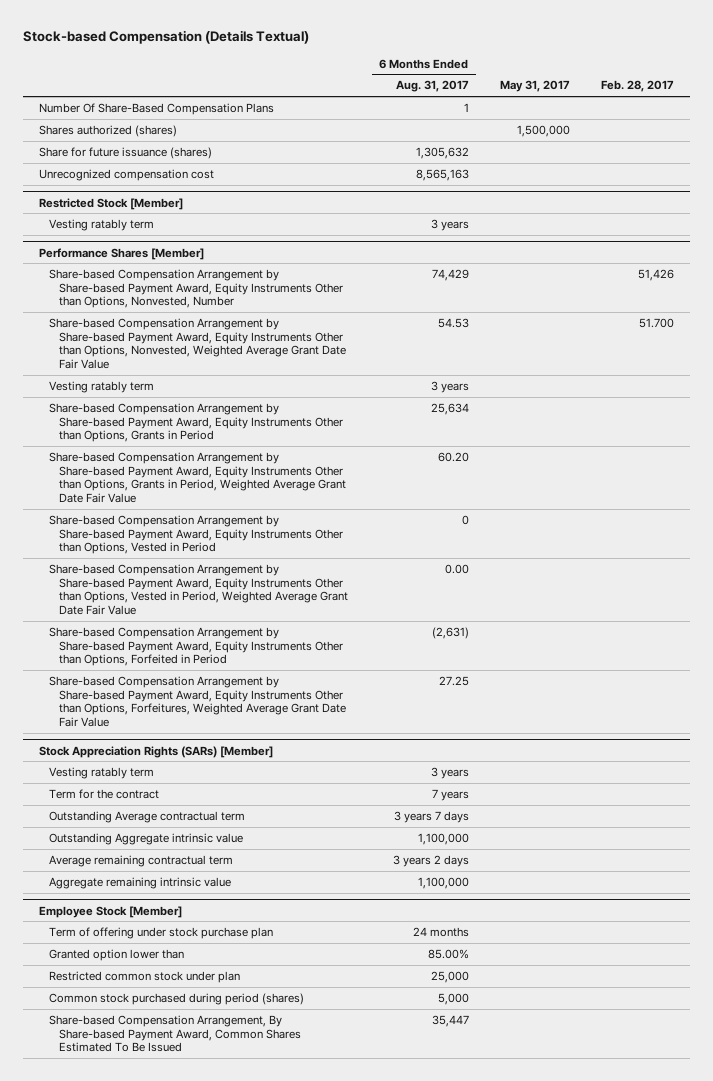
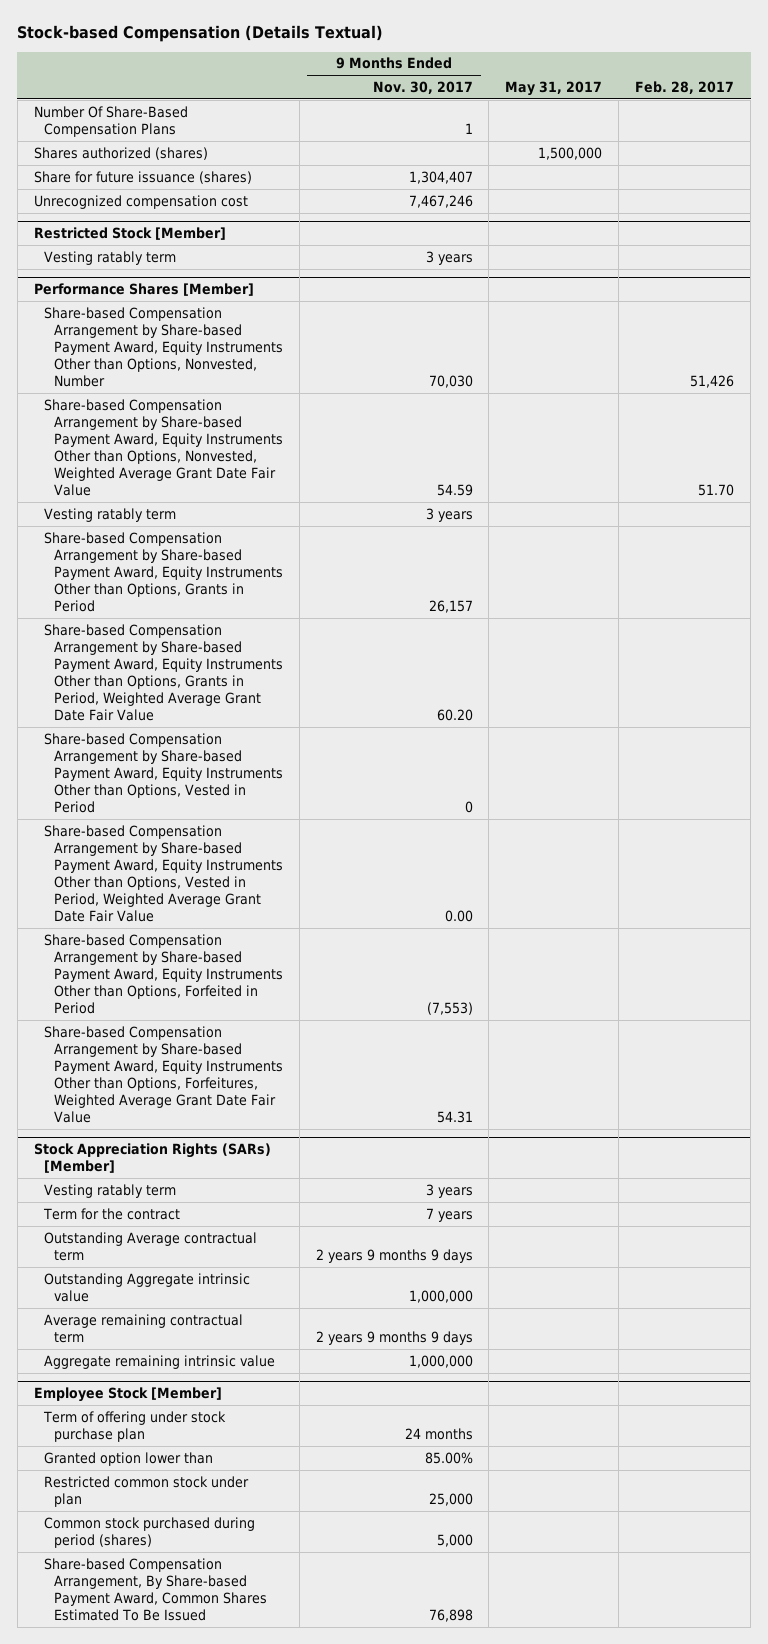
- | 6 Months Ended Aug. 31, 2017 | May 31, 2017 | Feb. 28, 2017
+ | 9 Months Ended Nov. 30, 2017 | May 31, 2017 | Feb. 28, 2017
@ Performance Shares [Member]
- Share-based Compensation Arrangement by Share-based Payment Award, Equity Instruments Other than Options, Nonvested, Weighted Average Grant Date Fair Value | 54.53 | | 51.700
+ Share-based Compensation Arrangement by Share-based Payment Award, Equity Instruments Other than Options, Nonvested, Weighted Average Grant Date Fair Value | 54.59 | | 51.70

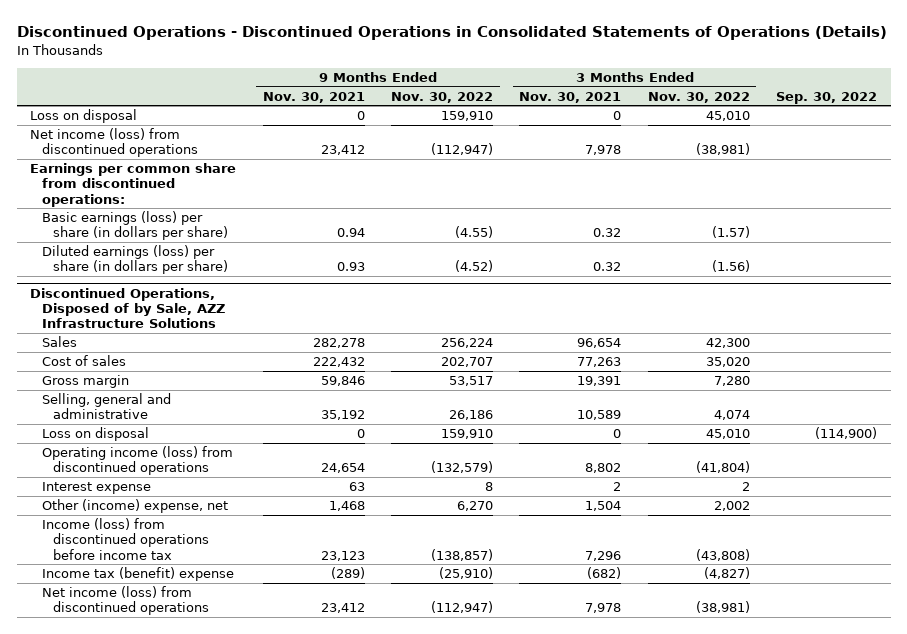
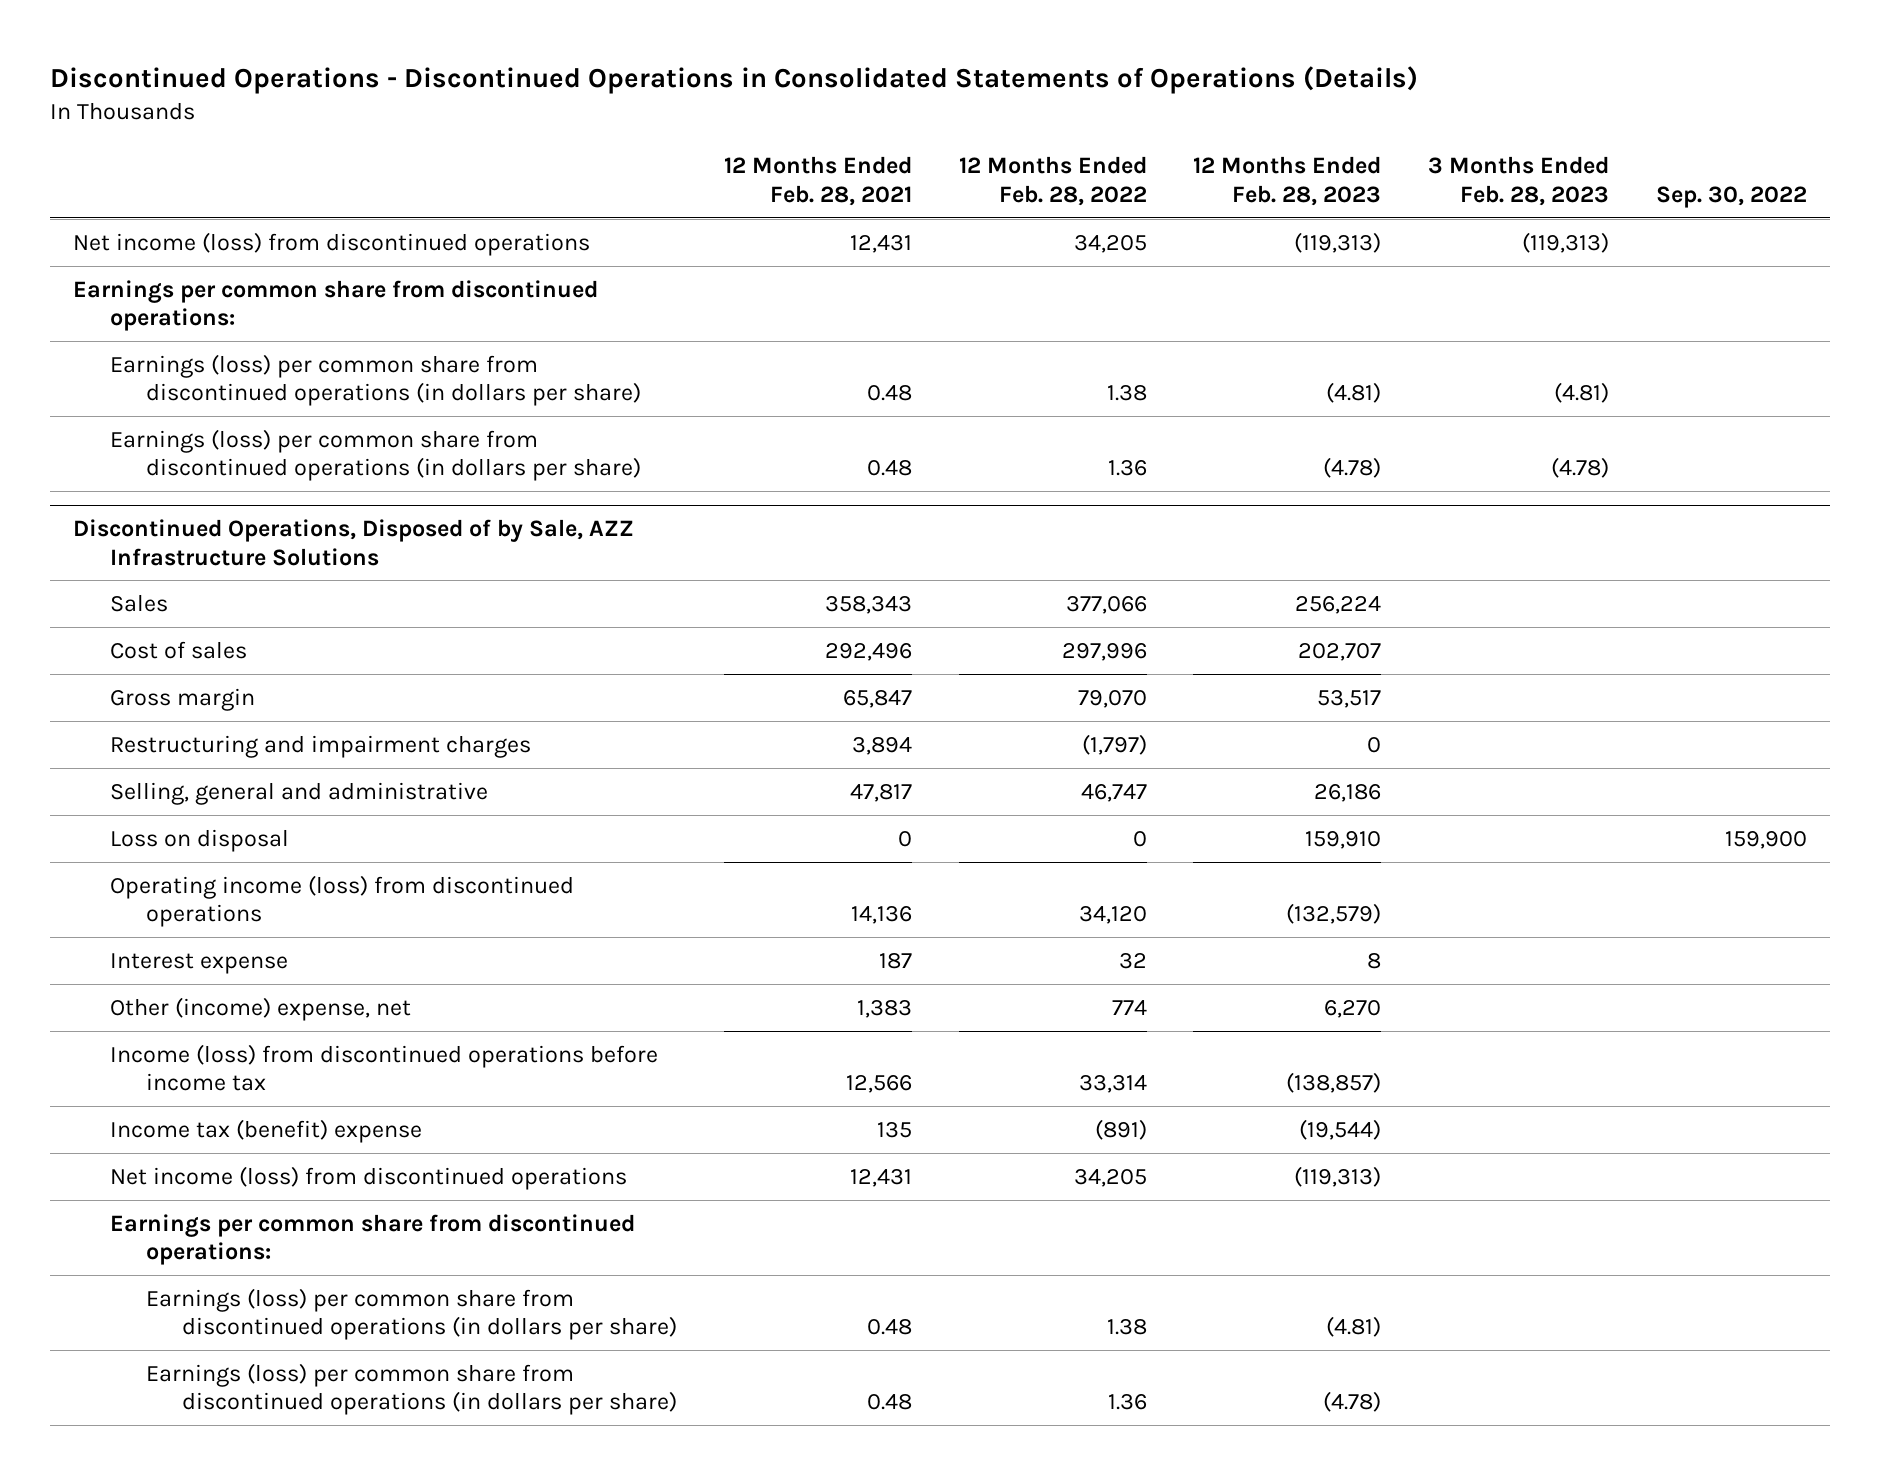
- | 9 Months Ended Nov. 30, 2021 | 9 Months Ended Nov. 30, 2022 | 3 Months Ended Nov. 30, 2021 | 3 Months Ended Nov. 30, 2022 | Sep. 30, 2022
+ | 12 Months Ended Feb. 28, 2021 | 12 Months Ended Feb. 28, 2022 | 12 Months Ended Feb. 28, 2023 | 3 Months Ended Feb. 28, 2023 | Sep. 30, 2022
- Loss on disposal | 0 | 159,910 | 0 | 45,010 |
- Basic earnings (loss) per share (in dollars per share) | 0.94 | (4.55) | 0.32 | (1.57) |
- Diluted earnings (loss) per share (in dollars per share) | 0.93 | (4.52) | 0.32 | (1.56) |
+ Earnings (loss) per common share from discontinued operations (in dollars per share) | 0.48 | 1.38 | (4.81) | (4.81) |
+ Earnings (loss) per common share from discontinued operations (in dollars per share) | 0.48 | 1.36 | (4.78) | (4.78) |
@ Discontinued Operations, Disposed of by Sale, AZZ Infrastructure Solutions
+ Restructuring and impairment charges | 3,894 | (1,797) | 0 | |
- Loss on disposal | 0 | 159,910 | 0 | 45,010 | (114,900)
+ Loss on disposal | 0 | 0 | 159,910 | | 159,900
+ Earnings per common share from discontinued operations:
+ Earnings (loss) per common share from discontinued operations (in dollars per share) | 0.48 | 1.38 | (4.81) | |
+ Earnings (loss) per common share from discontinued operations (in dollars per share) | 0.48 | 1.36 | (4.78) | |

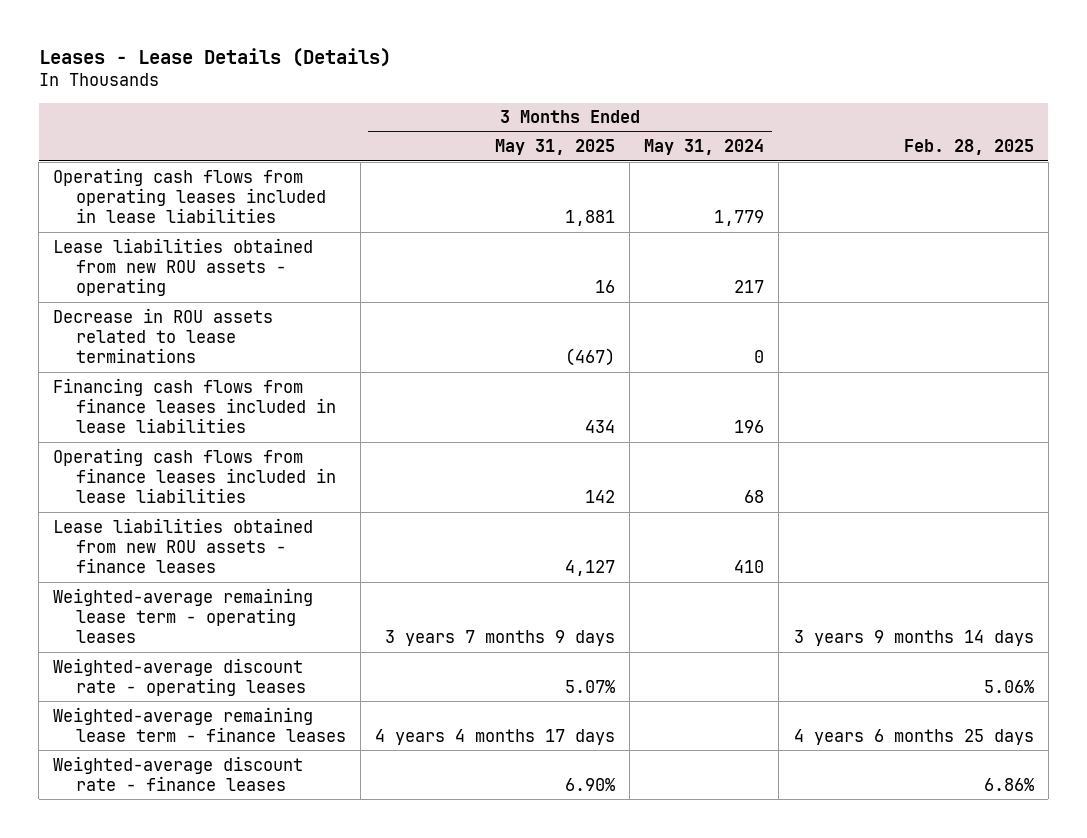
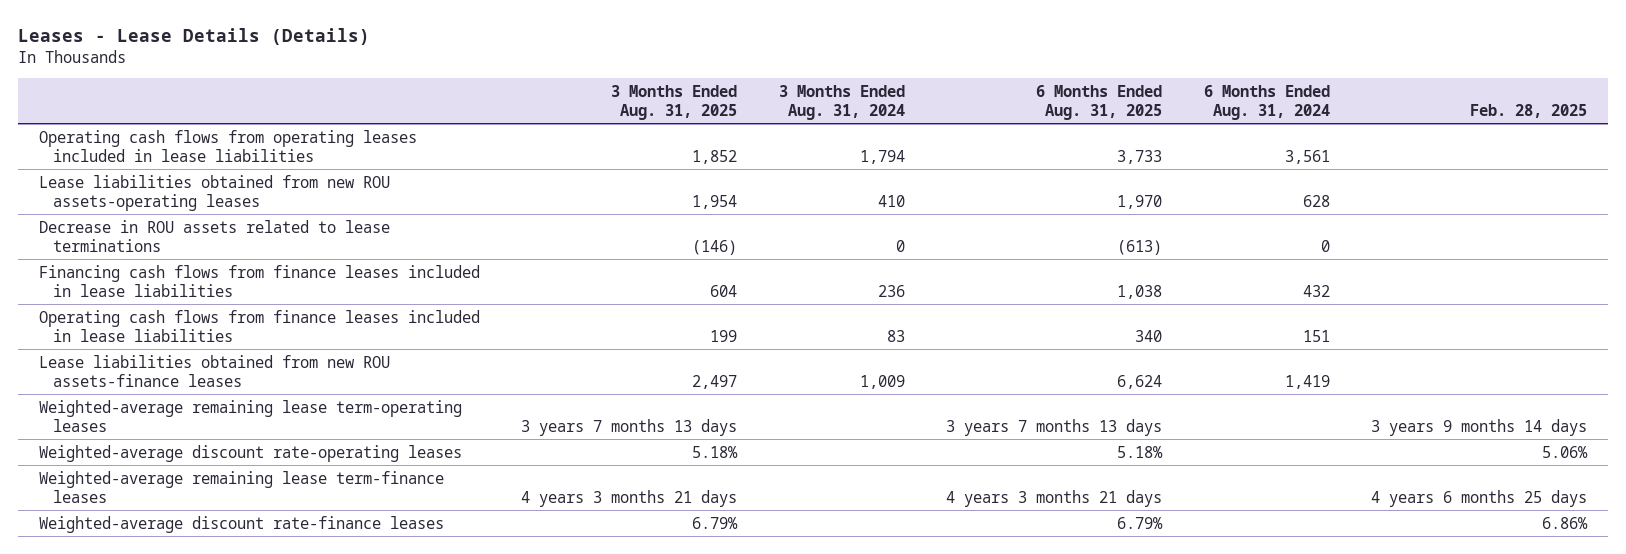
- | 3 Months Ended May 31, 2025 | 3 Months Ended May 31, 2024 | Feb. 28, 2025
+ | 3 Months Ended Aug. 31, 2025 | 3 Months Ended Aug. 31, 2024 | 6 Months Ended Aug. 31, 2025 | 6 Months Ended Aug. 31, 2024 | Feb. 28, 2025
- Lease liabilities obtained from new ROU assets - operating | 16 | 217 |
+ Lease liabilities obtained from new ROU assets-operating leases | 1,954 | 410 | 1,970 | 628 |
- Lease liabilities obtained from new ROU assets - finance leases | 4,127 | 410 |
- Weighted-average remaining lease term - operating leases | 3 years 7 months 9 days | | 3 years 9 months 14 days
- Weighted-average discount rate - operating leases | 5.07% | | 5.06%
- Weighted-average remaining lease term - finance leases | 4 years 4 months 17 days | | 4 years 6 months 25 days
- Weighted-average discount rate - finance leases | 6.90% | | 6.86%
+ Lease liabilities obtained from new ROU assets-finance leases | 2,497 | 1,009 | 6,624 | 1,419 |
+ Weighted-average remaining lease term-operating leases | 3 years 7 months 13 days | | 3 years 7 months 13 days | | 3 years 9 months 14 days
+ Weighted-average discount rate-operating leases | 5.18% | | 5.18% | | 5.06%
+ Weighted-average remaining lease term-finance leases | 4 years 3 months 21 days | | 4 years 3 months 21 days | | 4 years 6 months 25 days
+ Weighted-average discount rate-finance leases | 6.79% | | 6.79% | | 6.86%

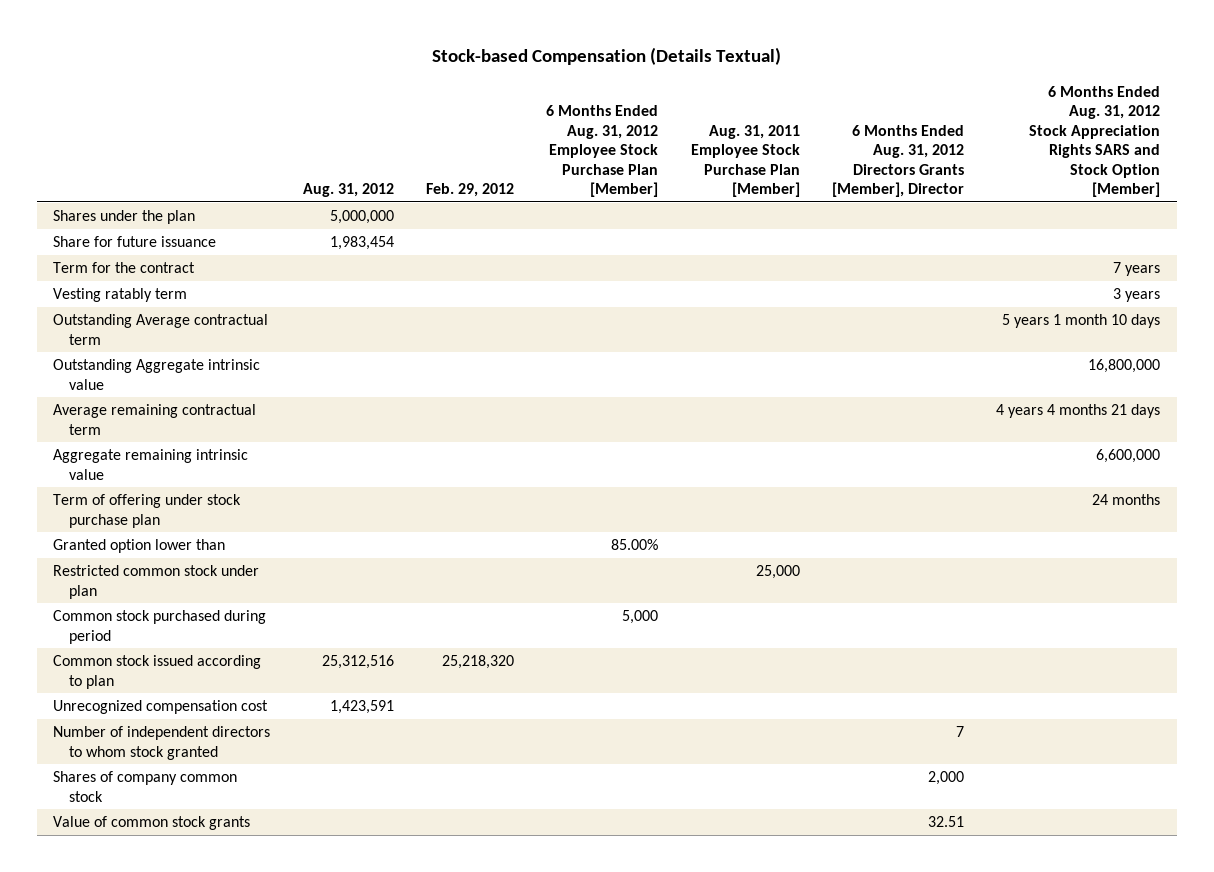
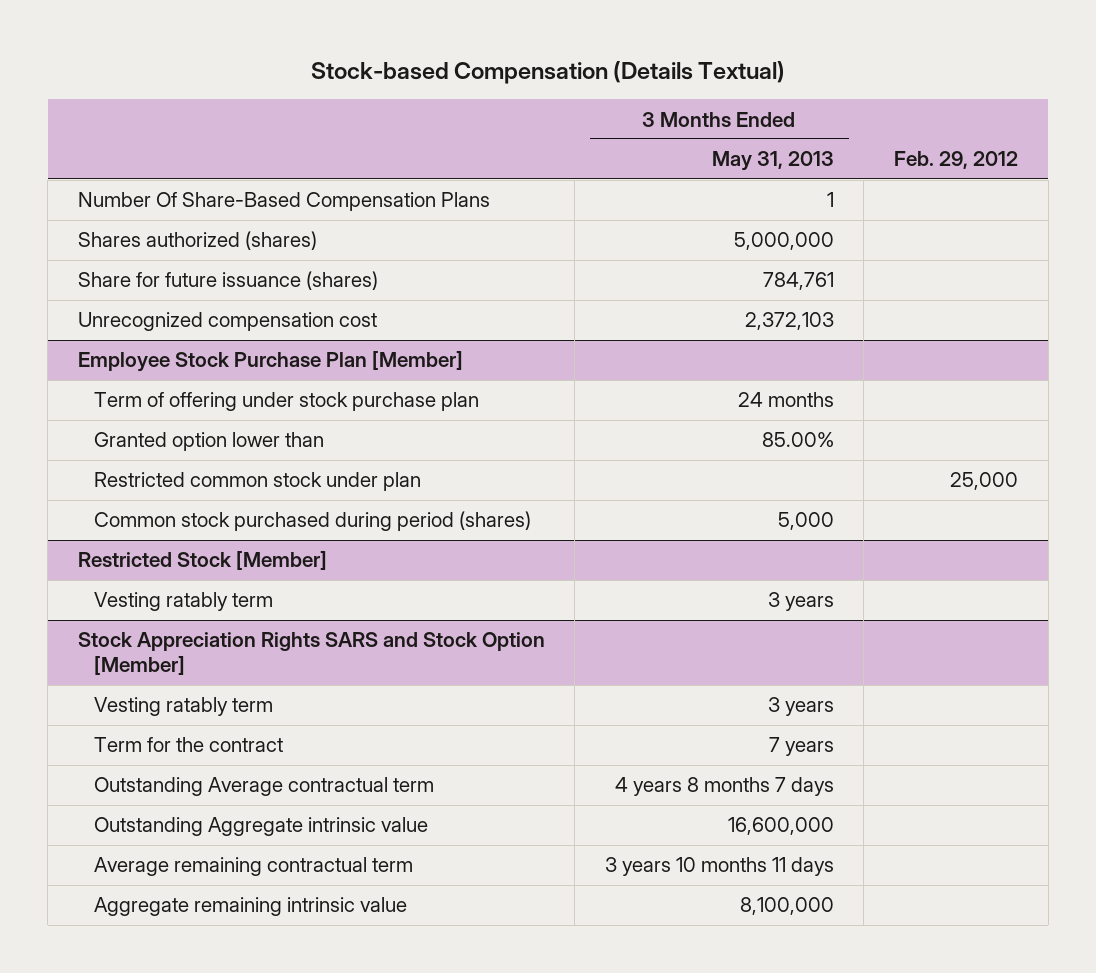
- | Aug. 31, 2012 | Feb. 29, 2012 | 6 Months Ended Aug. 31, 2012 Employee Stock Purchase Plan [Member] | Aug. 31, 2011 Employee Stock Purchase Plan [Member] | 6 Months Ended Aug. 31, 2012 Directors Grants [Member], Director | 6 Months Ended Aug. 31, 2012 Stock Appreciation Rights SARS and Stock Option [Member]
+ | 3 Months Ended May 31, 2013 | Feb. 29, 2012
- Shares under the plan | 5,000,000 | | | | |
- Share for future issuance | 1,983,454 | | | | |
- Term for the contract | | | | | | 7 years
- Vesting ratably term | | | | | | 3 years
- Outstanding Average contractual term | | | | | | 5 years 1 month 10 days
- Outstanding Aggregate intrinsic value | | | | | | 16,800,000
- Average remaining contractual term | | | | | | 4 years 4 months 21 days
- Aggregate remaining intrinsic value | | | | | | 6,600,000
- Term of offering under stock purchase plan | | | | | | 24 months
- Granted option lower than | | | 85.00% | | |
- Restricted common stock under plan | | | | 25,000 | |
- Common stock purchased during period | | | 5,000 | | |
- Common stock issued according to plan | 25,312,516 | 25,218,320 | | | |
+ Number Of Share-Based Compensation Plans | 1 |
+ Shares authorized (shares) | 5,000,000 |
+ Share for future issuance (shares) | 784,761 |
- Number of independent directors to whom stock granted | | | | | 7 |
- Shares of company common stock | | | | | 2,000 |
- Value of common stock grants | | | | | 32.51 |
+ Employee Stock Purchase Plan [Member]
+ Term of offering under stock purchase plan | 24 months |
+ Granted option lower than | 85.00% |
+ Restricted common stock under plan | | 25,000
+ Common stock purchased during period (shares) | 5,000 |
+ Restricted Stock [Member]
+ Vesting ratably term | 3 years |
+ Stock Appreciation Rights SARS and Stock Option [Member]
+ Vesting ratably term | 3 years |
+ Term for the contract | 7 years |
+ Outstanding Average contractual term | 4 years 8 months 7 days |
+ Outstanding Aggregate intrinsic value | 16,600,000 |
+ Average remaining contractual term | 3 years 10 months 11 days |
+ Aggregate remaining intrinsic value | 8,100,000 |

